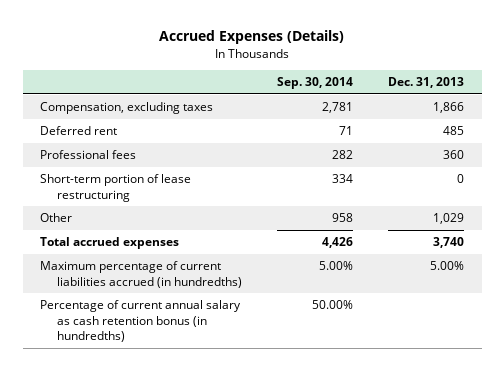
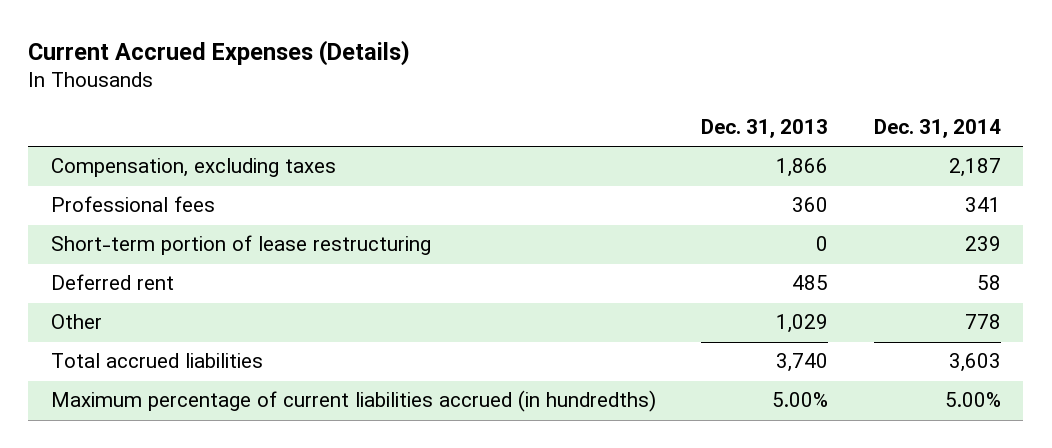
- Accrued Expenses (Details)
+ Current Accrued Expenses (Details)
- | Sep. 30, 2014 | Dec. 31, 2013
+ | Dec. 31, 2013 | Dec. 31, 2014
moved down: Deferred rent | 485 | 58
- Total accrued expenses | 4,426 | 3,740
+ Total accrued liabilities | 3,740 | 3,603
- Percentage of current annual salary as cash retention bonus (in hundredths) | 50.00% |

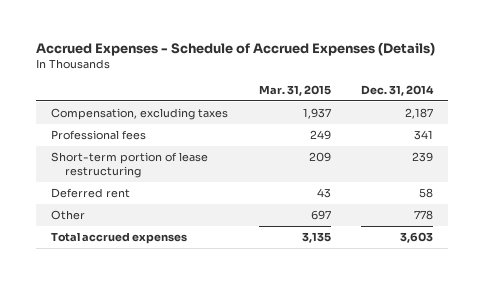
- Current Accrued Expenses (Details)
+ Accrued Expenses - Schedule of Accrued Expenses (Details)
- | Dec. 31, 2013 | Dec. 31, 2014
+ | Mar. 31, 2015 | Dec. 31, 2014
- Total accrued liabilities | 3,740 | 3,603
- Maximum percentage of current liabilities accrued (in hundredths) | 5.00% | 5.00%
+ Total accrued expenses | 3,135 | 3,603

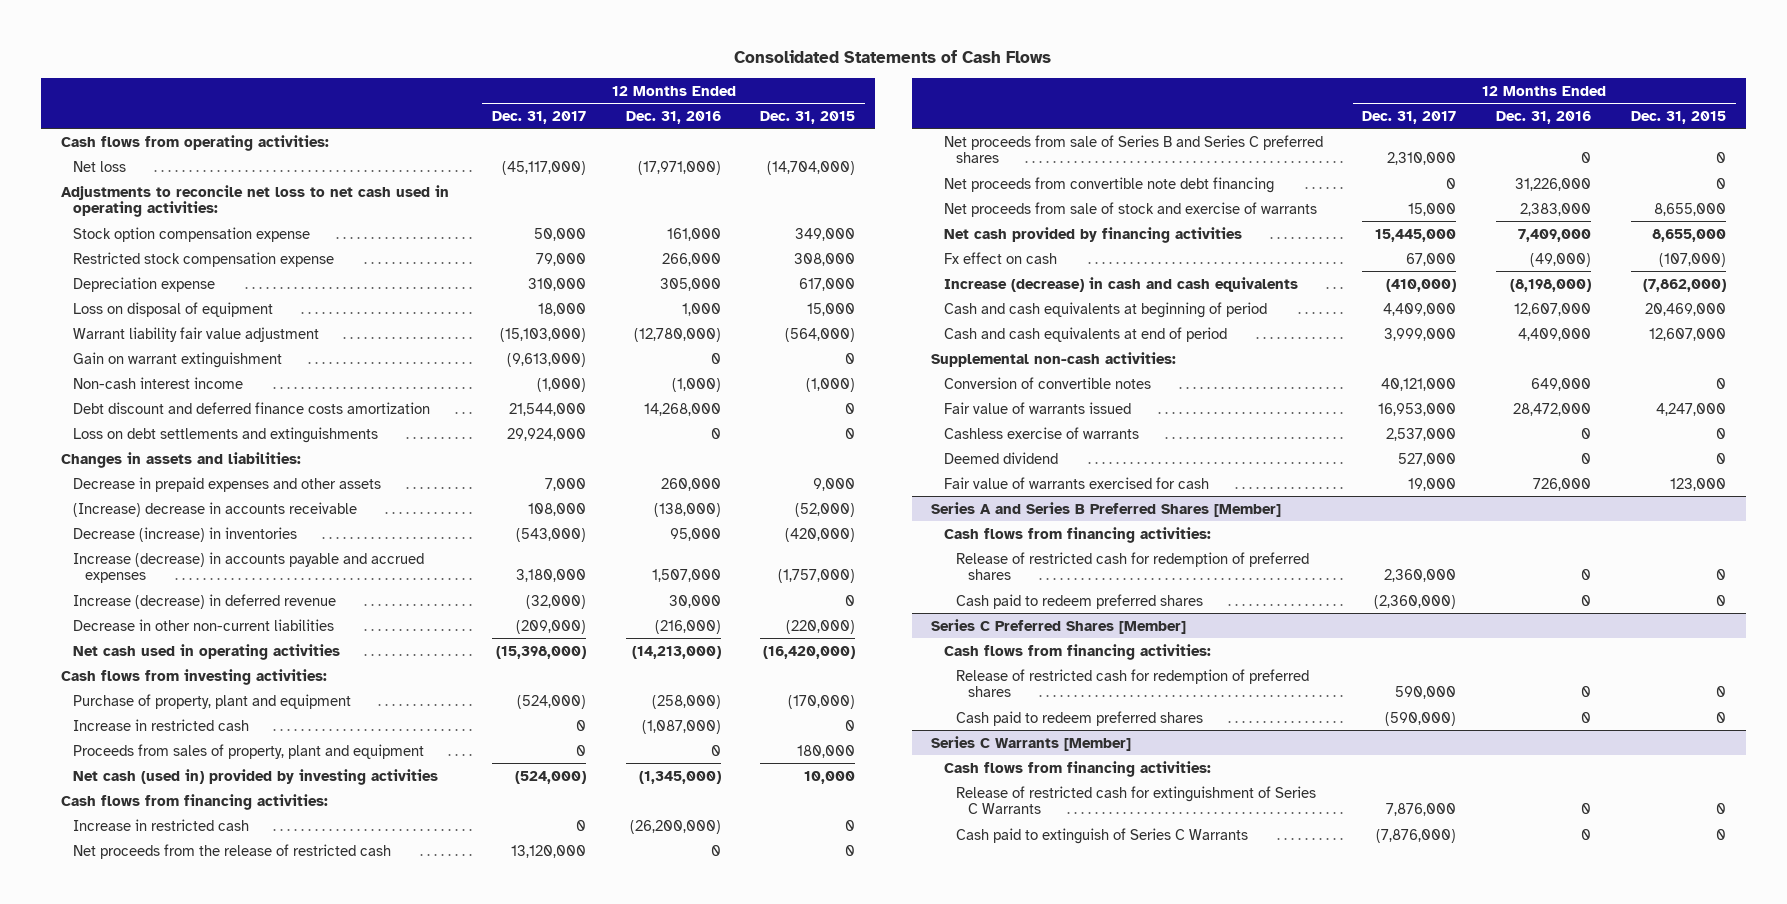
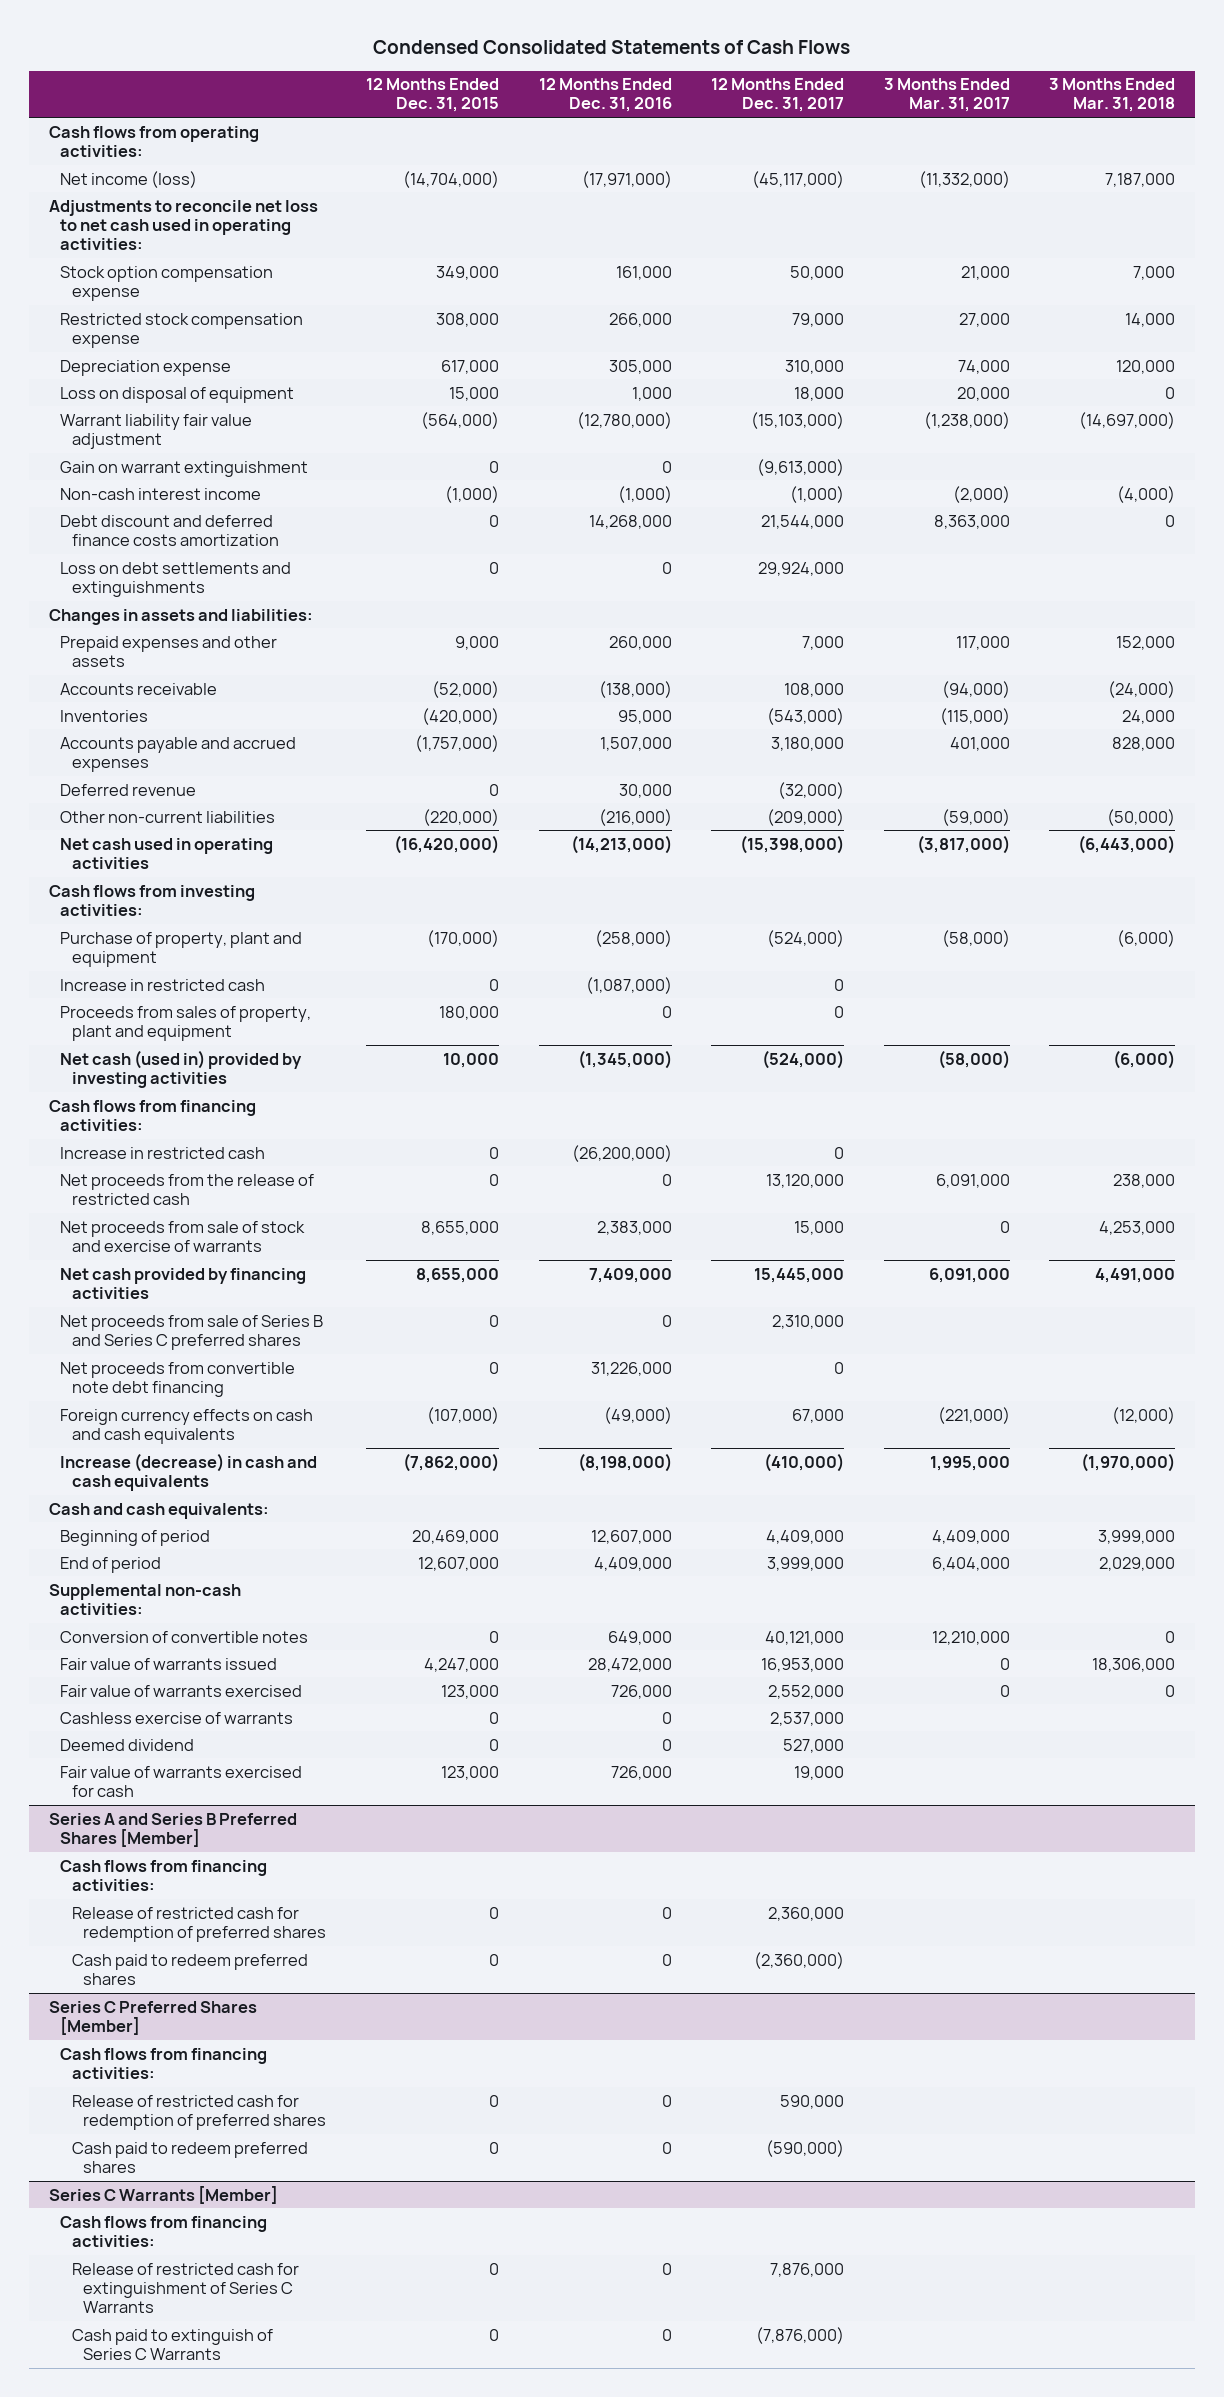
- Consolidated Statements of Cash Flows
+ Condensed Consolidated Statements of Cash Flows
- | 12 Months Ended Dec. 31, 2017 | 12 Months Ended Dec. 31, 2016 | 12 Months Ended Dec. 31, 2015
+ | 12 Months Ended Dec. 31, 2015 | 12 Months Ended Dec. 31, 2016 | 12 Months Ended Dec. 31, 2017 | 3 Months Ended Mar. 31, 2017 | 3 Months Ended Mar. 31, 2018
- Net loss | (45,117,000) | (17,971,000) | (14,704,000)
+ Net income (loss) | (14,704,000) | (17,971,000) | (45,117,000) | (11,332,000) | 7,187,000
- Decrease in prepaid expenses and other assets | 7,000 | 260,000 | 9,000
- (Increase) decrease in accounts receivable | 108,000 | (138,000) | (52,000)
- Decrease (increase) in inventories | (543,000) | 95,000 | (420,000)
- Increase (decrease) in accounts payable and accrued expenses | 3,180,000 | 1,507,000 | (1,757,000)
- Increase (decrease) in deferred revenue | (32,000) | 30,000 | 0
- Decrease in other non-current liabilities | (209,000) | (216,000) | (220,000)
+ Prepaid expenses and other assets | 9,000 | 260,000 | 7,000 | 117,000 | 152,000
+ Accounts receivable | (52,000) | (138,000) | 108,000 | (94,000) | (24,000)
+ Inventories | (420,000) | 95,000 | (543,000) | (115,000) | 24,000
+ Accounts payable and accrued expenses | (1,757,000) | 1,507,000 | 3,180,000 | 401,000 | 828,000
+ Deferred revenue | 0 | 30,000 | (32,000) | |
+ Other non-current liabilities | (220,000) | (216,000) | (209,000) | (59,000) | (50,000)
- Fx effect on cash | 67,000 | (49,000) | (107,000)
moved down: Net proceeds from sale of Series B and Series C preferred shares | 0 | 0 | 2,310,000 | |
moved down: Net proceeds from convertible note debt financing | 0 | 31,226,000 | 0 | |
+ Foreign currency effects on cash and cash equivalents | (107,000) | (49,000) | 67,000 | (221,000) | (12,000)
- Cash and cash equivalents at beginning of period | 4,409,000 | 12,607,000 | 20,469,000
- Cash and cash equivalents at end of period | 3,999,000 | 4,409,000 | 12,607,000
+ Cash and cash equivalents:
+ Beginning of period | 20,469,000 | 12,607,000 | 4,409,000 | 4,409,000 | 3,999,000
+ End of period | 12,607,000 | 4,409,000 | 3,999,000 | 6,404,000 | 2,029,000
+ Fair value of warrants exercised | 123,000 | 726,000 | 2,552,000 | 0 | 0

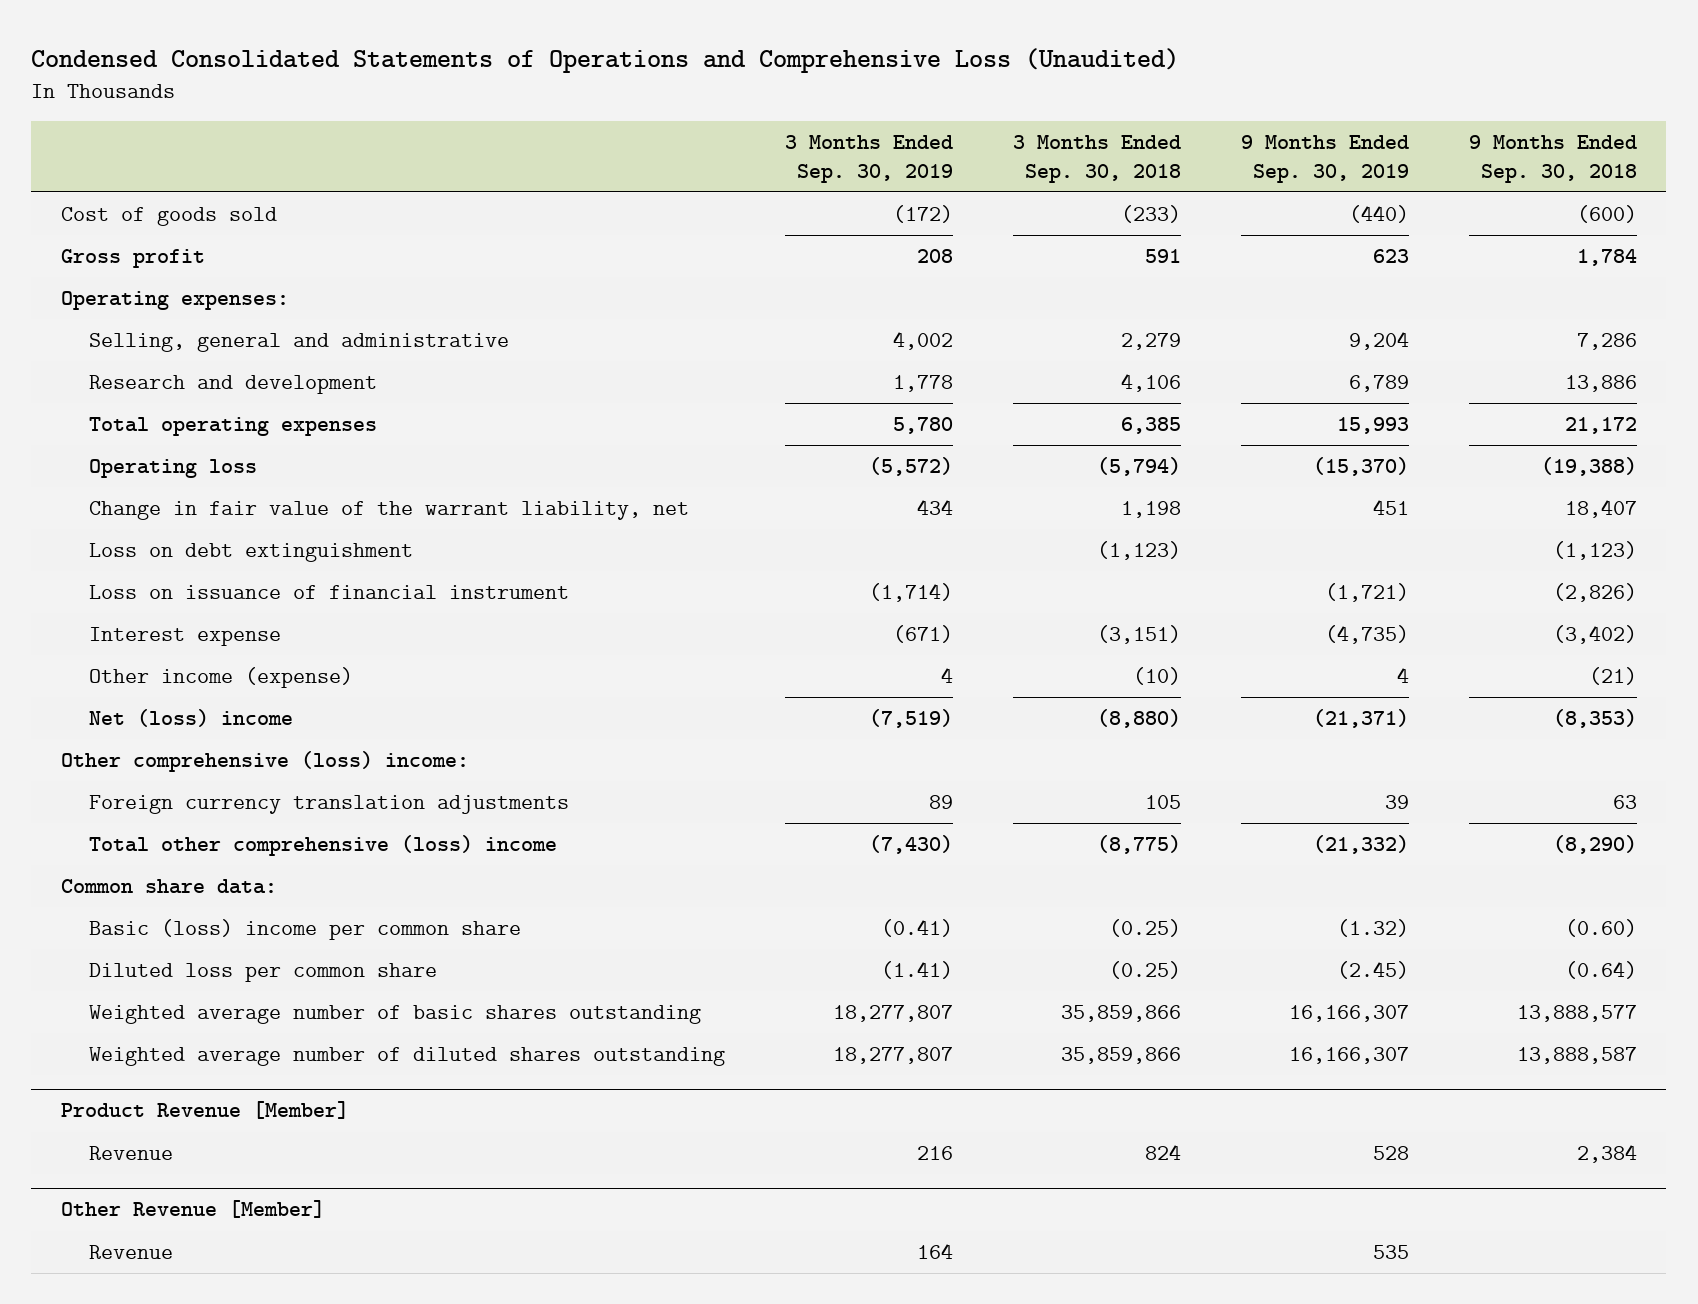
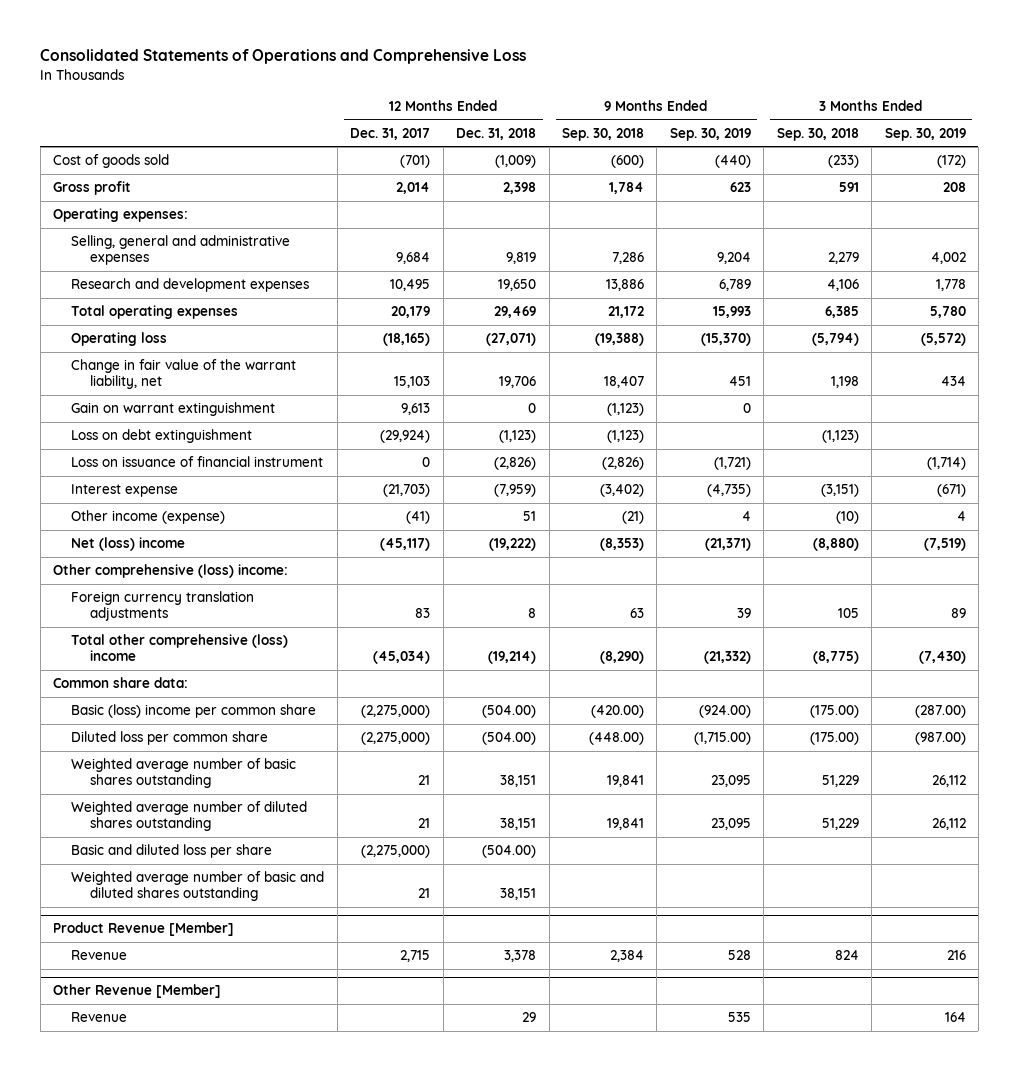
- Condensed Consolidated Statements of Operations and Comprehensive Loss (Unaudited)
+ Consolidated Statements of Operations and Comprehensive Loss
- | 3 Months Ended Sep. 30, 2019 | 3 Months Ended Sep. 30, 2018 | 9 Months Ended Sep. 30, 2019 | 9 Months Ended Sep. 30, 2018
+ | 12 Months Ended Dec. 31, 2017 | 12 Months Ended Dec. 31, 2018 | 9 Months Ended Sep. 30, 2018 | 9 Months Ended Sep. 30, 2019 | 3 Months Ended Sep. 30, 2018 | 3 Months Ended Sep. 30, 2019
- Selling, general and administrative | 4,002 | 2,279 | 9,204 | 7,286
- Research and development | 1,778 | 4,106 | 6,789 | 13,886
+ Selling, general and administrative expenses | 9,684 | 9,819 | 7,286 | 9,204 | 2,279 | 4,002
+ Research and development expenses | 10,495 | 19,650 | 13,886 | 6,789 | 4,106 | 1,778
+ Gain on warrant extinguishment | 9,613 | 0 | (1,123) | 0 | |
- Basic (loss) income per common share | (0.41) | (0.25) | (1.32) | (0.60)
- Diluted loss per common share | (1.41) | (0.25) | (2.45) | (0.64)
- Weighted average number of basic shares outstanding | 18,277,807 | 35,859,866 | 16,166,307 | 13,888,577
- Weighted average number of diluted shares outstanding | 18,277,807 | 35,859,866 | 16,166,307 | 13,888,587
+ Basic (loss) income per common share | (2,275,000) | (504.00) | (420.00) | (924.00) | (175.00) | (287.00)
+ Diluted loss per common share | (2,275,000) | (504.00) | (448.00) | (1,715.00) | (175.00) | (987.00)
+ Weighted average number of basic shares outstanding | 21 | 38,151 | 19,841 | 23,095 | 51,229 | 26,112
+ Weighted average number of diluted shares outstanding | 21 | 38,151 | 19,841 | 23,095 | 51,229 | 26,112
+ Basic and diluted loss per share | (2,275,000) | (504.00) | | | |
+ Weighted average number of basic and diluted shares outstanding | 21 | 38,151 | | | |

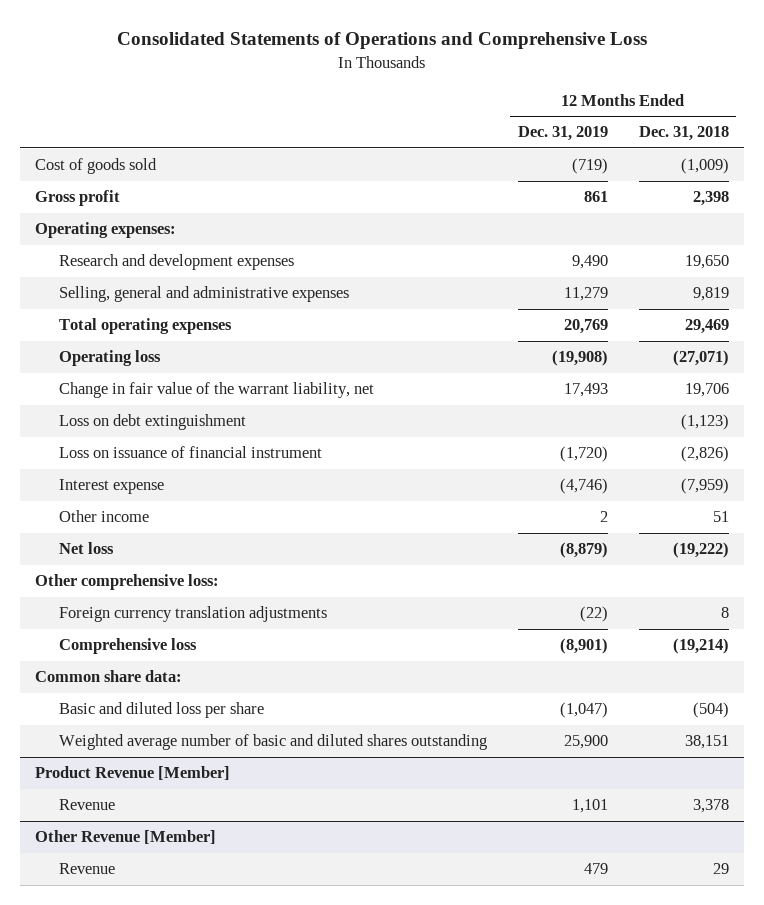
- | 12 Months Ended Dec. 31, 2017 | 12 Months Ended Dec. 31, 2018 | 9 Months Ended Sep. 30, 2018 | 9 Months Ended Sep. 30, 2019 | 3 Months Ended Sep. 30, 2018 | 3 Months Ended Sep. 30, 2019
+ | 12 Months Ended Dec. 31, 2019 | 12 Months Ended Dec. 31, 2018
moved down: Selling, general and administrative expenses | 11,279 | 9,819
- Gain on warrant extinguishment | 9,613 | 0 | (1,123) | 0 | |
- Other income (expense) | (41) | 51 | (21) | 4 | (10) | 4
- Net (loss) income | (45,117) | (19,222) | (8,353) | (21,371) | (8,880) | (7,519)
- Other comprehensive (loss) income:
+ Other income | 2 | 51
+ Net loss | (8,879) | (19,222)
+ Other comprehensive loss:
- Total other comprehensive (loss) income | (45,034) | (19,214) | (8,290) | (21,332) | (8,775) | (7,430)
+ Comprehensive loss | (8,901) | (19,214)
- Basic (loss) income per common share | (2,275,000) | (504.00) | (420.00) | (924.00) | (175.00) | (287.00)
- Diluted loss per common share | (2,275,000) | (504.00) | (448.00) | (1,715.00) | (175.00) | (987.00)
- Weighted average number of basic shares outstanding | 21 | 38,151 | 19,841 | 23,095 | 51,229 | 26,112
- Weighted average number of diluted shares outstanding | 21 | 38,151 | 19,841 | 23,095 | 51,229 | 26,112
- Basic and diluted loss per share | (2,275,000) | (504.00) | | | |
+ Basic and diluted loss per share | (1,047) | (504)

